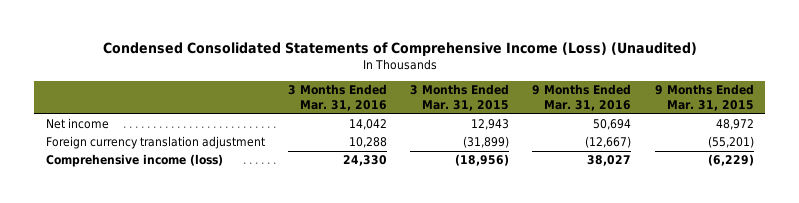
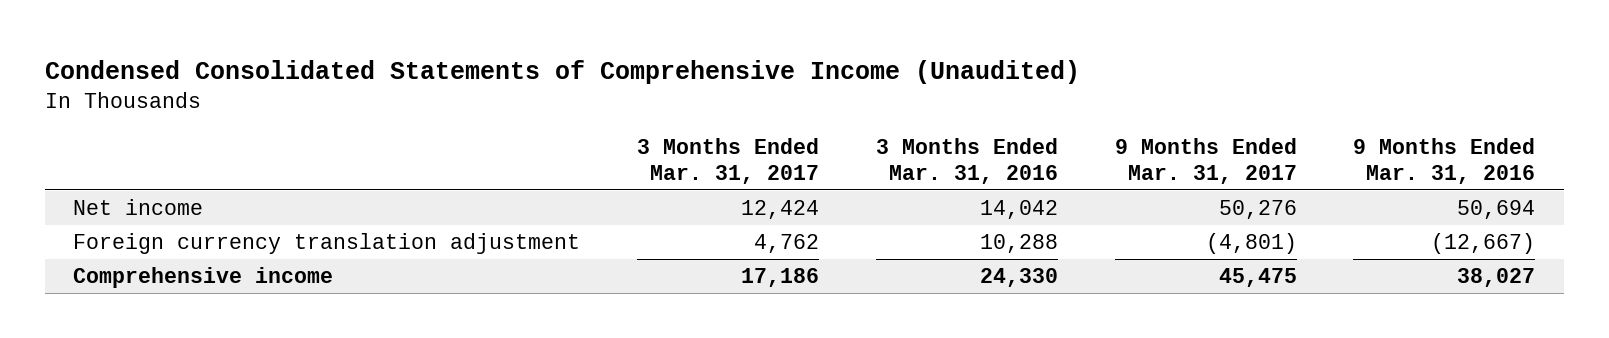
- Condensed Consolidated Statements of Comprehensive Income (Loss) (Unaudited)
+ Condensed Consolidated Statements of Comprehensive Income (Unaudited)
- | 3 Months Ended Mar. 31, 2016 | 3 Months Ended Mar. 31, 2015 | 9 Months Ended Mar. 31, 2016 | 9 Months Ended Mar. 31, 2015
+ | 3 Months Ended Mar. 31, 2017 | 3 Months Ended Mar. 31, 2016 | 9 Months Ended Mar. 31, 2017 | 9 Months Ended Mar. 31, 2016
- Comprehensive income (loss) | 24,330 | (18,956) | 38,027 | (6,229)
+ Comprehensive income | 17,186 | 24,330 | 45,475 | 38,027

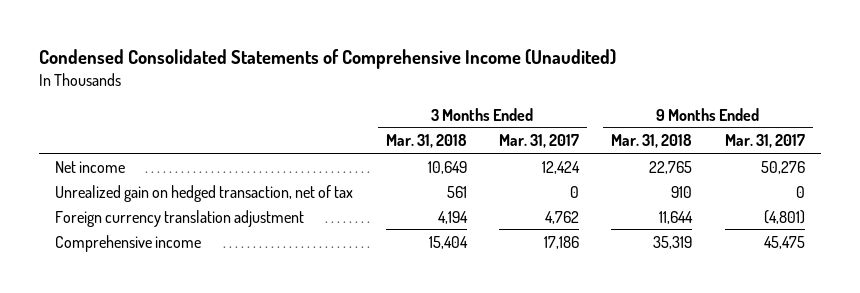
- | 3 Months Ended Mar. 31, 2017 | 3 Months Ended Mar. 31, 2016 | 9 Months Ended Mar. 31, 2017 | 9 Months Ended Mar. 31, 2016
+ | 3 Months Ended Mar. 31, 2018 | 3 Months Ended Mar. 31, 2017 | 9 Months Ended Mar. 31, 2018 | 9 Months Ended Mar. 31, 2017
+ Unrealized gain on hedged transaction, net of tax | 561 | 0 | 910 | 0

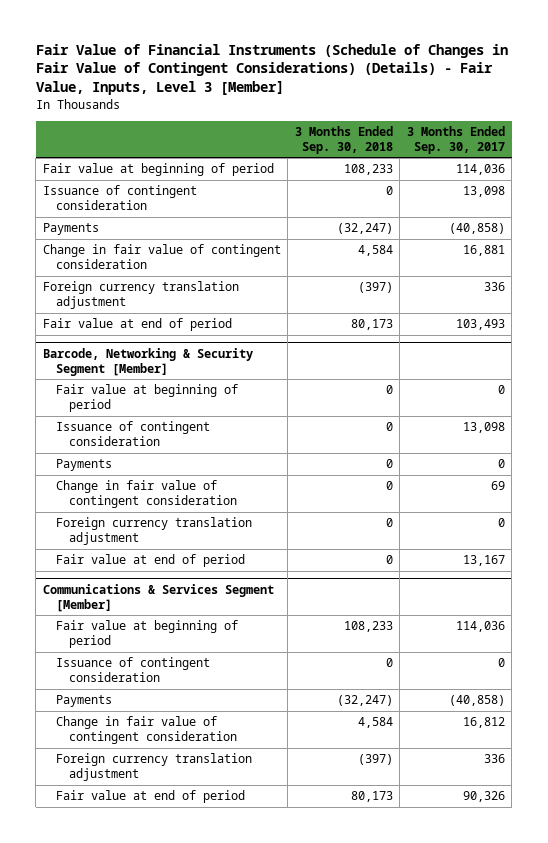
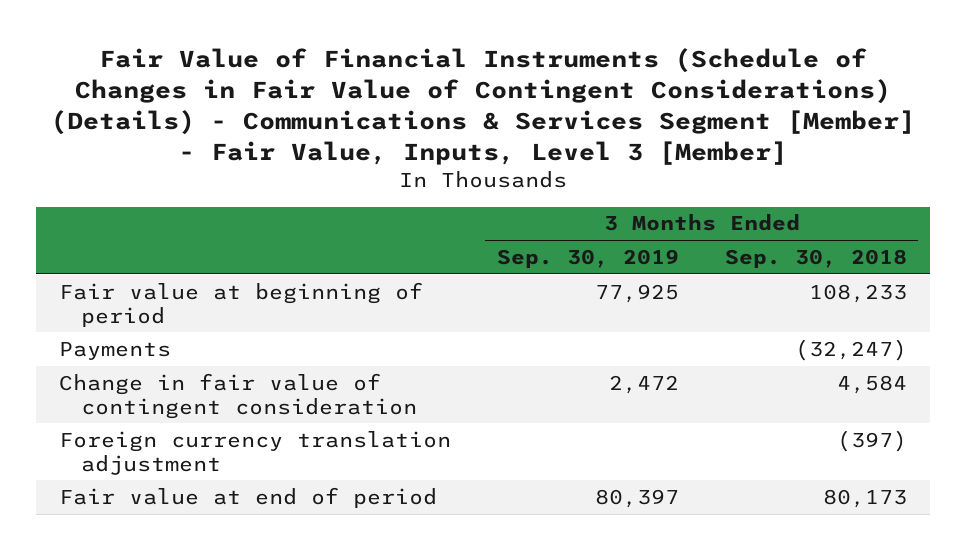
- Fair Value of Financial Instruments (Schedule of Changes in Fair Value of Contingent Considerations) (Details) - Fair Value, Inputs, Level 3 [Member]
+ Fair Value of Financial Instruments (Schedule of Changes in Fair Value of Contingent Considerations) (Details) - Communications & Services Segment [Member] - Fair Value, Inputs, Level 3 [Member]
- | 3 Months Ended Sep. 30, 2018 | 3 Months Ended Sep. 30, 2017
+ | 3 Months Ended Sep. 30, 2019 | 3 Months Ended Sep. 30, 2018
- Issuance of contingent consideration | 0 | 13,098
- Barcode, Networking & Security Segment [Member]
- Fair value at beginning of period | 0 | 0
- Issuance of contingent consideration | 0 | 13,098
- Payments | 0 | 0
- Change in fair value of contingent consideration | 0 | 69
- Foreign currency translation adjustment | 0 | 0
- Fair value at end of period | 0 | 13,167
- Communications & Services Segment [Member]
- Fair value at beginning of period | 108,233 | 114,036
- Issuance of contingent consideration | 0 | 0
- Payments | (32,247) | (40,858)
- Change in fair value of contingent consideration | 4,584 | 16,812
- Foreign currency translation adjustment | (397) | 336
- Fair value at end of period | 80,173 | 90,326

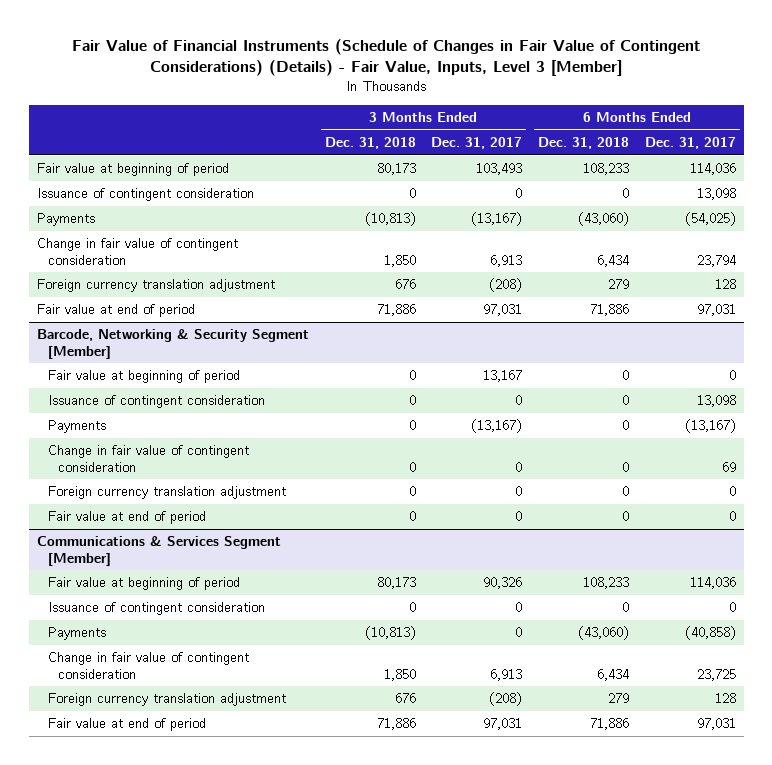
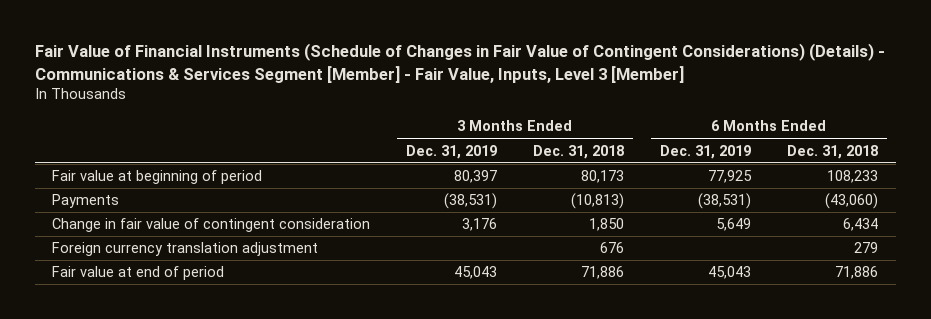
- Fair Value of Financial Instruments (Schedule of Changes in Fair Value of Contingent Considerations) (Details) - Fair Value, Inputs, Level 3 [Member]
+ Fair Value of Financial Instruments (Schedule of Changes in Fair Value of Contingent Considerations) (Details) - Communications & Services Segment [Member] - Fair Value, Inputs, Level 3 [Member]
- | 3 Months Ended Dec. 31, 2018 | 3 Months Ended Dec. 31, 2017 | 6 Months Ended Dec. 31, 2018 | 6 Months Ended Dec. 31, 2017
+ | 3 Months Ended Dec. 31, 2019 | 3 Months Ended Dec. 31, 2018 | 6 Months Ended Dec. 31, 2019 | 6 Months Ended Dec. 31, 2018
- Issuance of contingent consideration | 0 | 0 | 0 | 13,098
- Barcode, Networking & Security Segment [Member]
- Fair value at beginning of period | 0 | 13,167 | 0 | 0
- Issuance of contingent consideration | 0 | 0 | 0 | 13,098
- Payments | 0 | (13,167) | 0 | (13,167)
- Change in fair value of contingent consideration | 0 | 0 | 0 | 69
- Foreign currency translation adjustment | 0 | 0 | 0 | 0
- Fair value at end of period | 0 | 0 | 0 | 0
- Communications & Services Segment [Member]
- Fair value at beginning of period | 80,173 | 90,326 | 108,233 | 114,036
- Issuance of contingent consideration | 0 | 0 | 0 | 0
- Payments | (10,813) | 0 | (43,060) | (40,858)
- Change in fair value of contingent consideration | 1,850 | 6,913 | 6,434 | 23,725
- Foreign currency translation adjustment | 676 | (208) | 279 | 128
- Fair value at end of period | 71,886 | 97,031 | 71,886 | 97,031

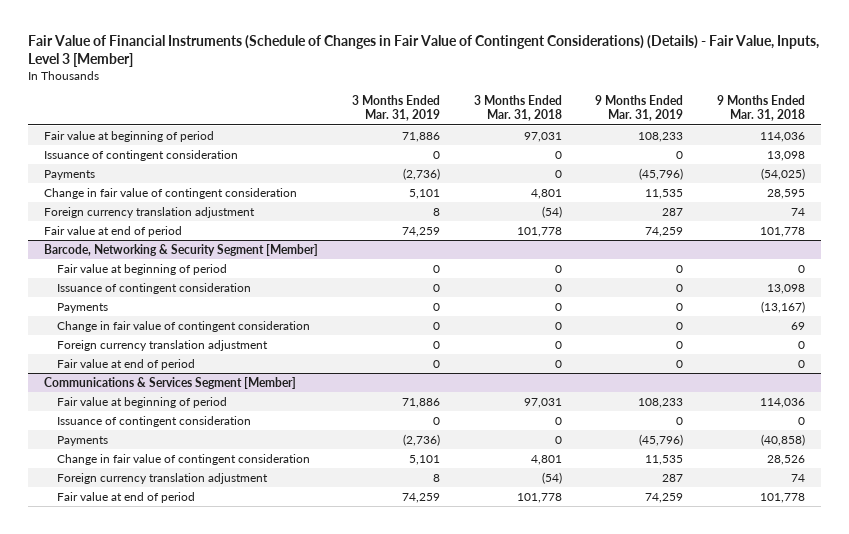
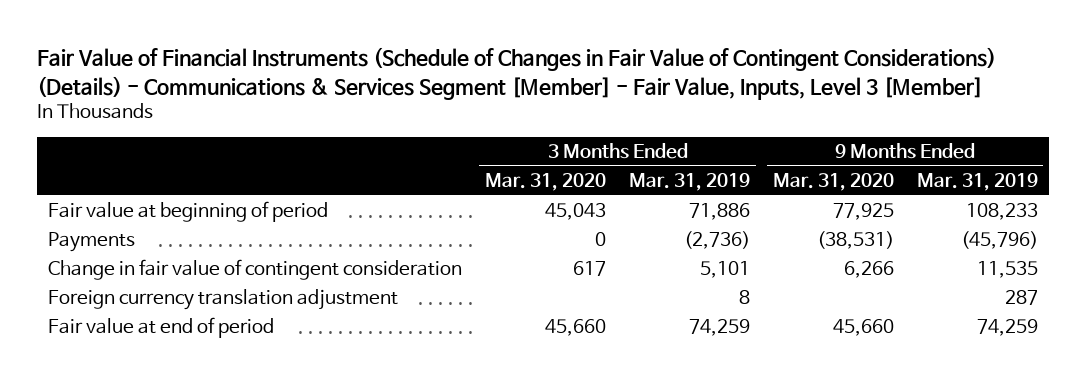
- Fair Value of Financial Instruments (Schedule of Changes in Fair Value of Contingent Considerations) (Details) - Fair Value, Inputs, Level 3 [Member]
+ Fair Value of Financial Instruments (Schedule of Changes in Fair Value of Contingent Considerations) (Details) - Communications & Services Segment [Member] - Fair Value, Inputs, Level 3 [Member]
- | 3 Months Ended Mar. 31, 2019 | 3 Months Ended Mar. 31, 2018 | 9 Months Ended Mar. 31, 2019 | 9 Months Ended Mar. 31, 2018
+ | 3 Months Ended Mar. 31, 2020 | 3 Months Ended Mar. 31, 2019 | 9 Months Ended Mar. 31, 2020 | 9 Months Ended Mar. 31, 2019
- Issuance of contingent consideration | 0 | 0 | 0 | 13,098
- Barcode, Networking & Security Segment [Member]
- Fair value at beginning of period | 0 | 0 | 0 | 0
- Issuance of contingent consideration | 0 | 0 | 0 | 13,098
- Payments | 0 | 0 | 0 | (13,167)
- Change in fair value of contingent consideration | 0 | 0 | 0 | 69
- Foreign currency translation adjustment | 0 | 0 | 0 | 0
- Fair value at end of period | 0 | 0 | 0 | 0
- Communications & Services Segment [Member]
- Fair value at beginning of period | 71,886 | 97,031 | 108,233 | 114,036
- Issuance of contingent consideration | 0 | 0 | 0 | 0
- Payments | (2,736) | 0 | (45,796) | (40,858)
- Change in fair value of contingent consideration | 5,101 | 4,801 | 11,535 | 28,526
- Foreign currency translation adjustment | 8 | (54) | 287 | 74
- Fair value at end of period | 74,259 | 101,778 | 74,259 | 101,778

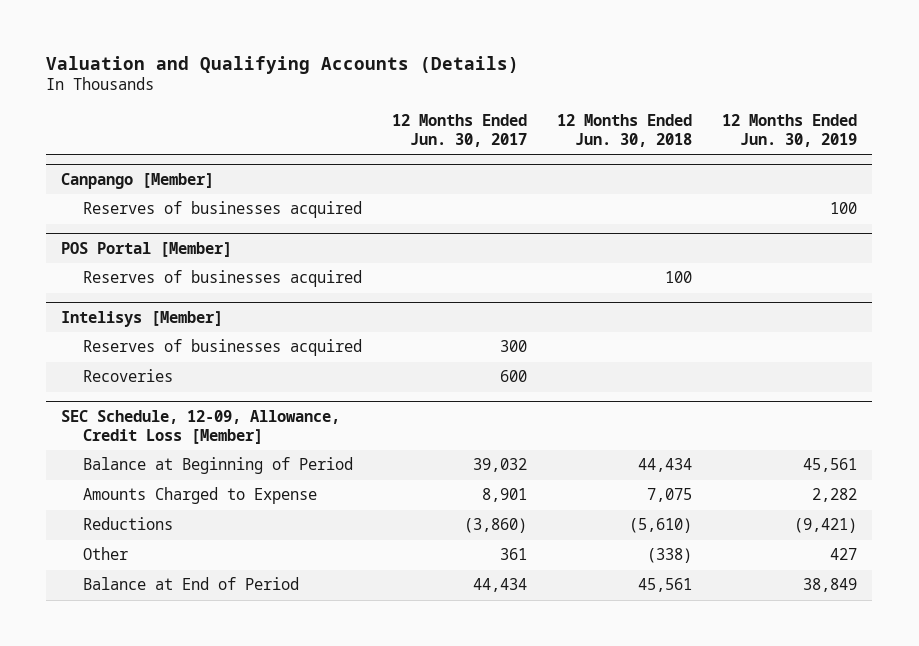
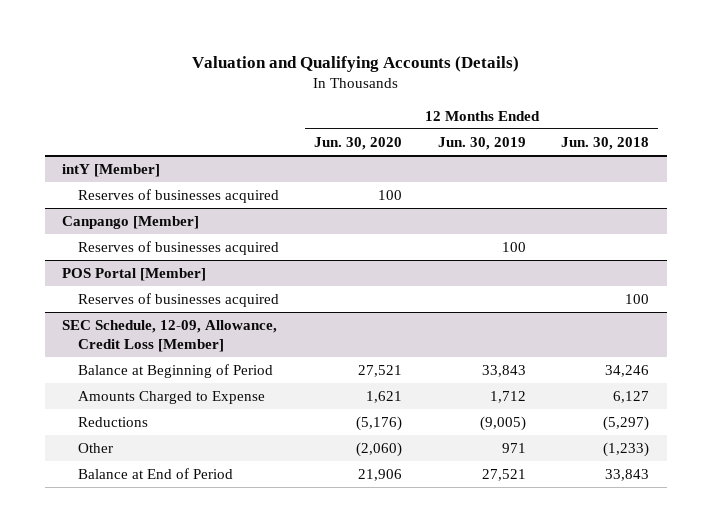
- | 12 Months Ended Jun. 30, 2017 | 12 Months Ended Jun. 30, 2018 | 12 Months Ended Jun. 30, 2019
+ | 12 Months Ended Jun. 30, 2020 | 12 Months Ended Jun. 30, 2019 | 12 Months Ended Jun. 30, 2018
+ intY [Member]
+ Reserves of businesses acquired | 100 | |
- Intelisys [Member]
- Reserves of businesses acquired | 300 | |
- Recoveries | 600 | |
@ SEC Schedule, 12-09, Allowance, Credit Loss [Member]
- Balance at Beginning of Period | 39,032 | 44,434 | 45,561
- Amounts Charged to Expense | 8,901 | 7,075 | 2,282
- Reductions | (3,860) | (5,610) | (9,421)
- Other | 361 | (338) | 427
- Balance at End of Period | 44,434 | 45,561 | 38,849
+ Balance at Beginning of Period | 27,521 | 33,843 | 34,246
+ Amounts Charged to Expense | 1,621 | 1,712 | 6,127
+ Reductions | (5,176) | (9,005) | (5,297)
+ Other | (2,060) | 971 | (1,233)
+ Balance at End of Period | 21,906 | 27,521 | 33,843

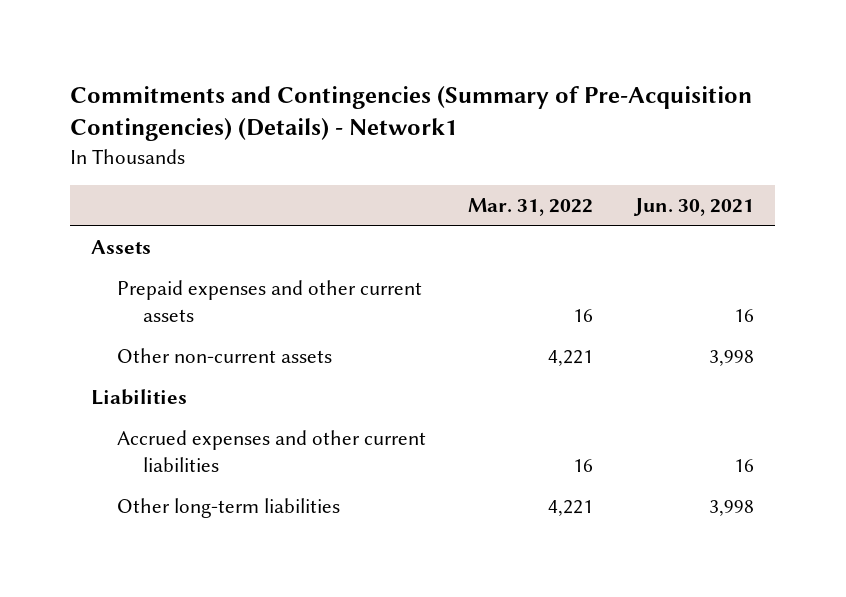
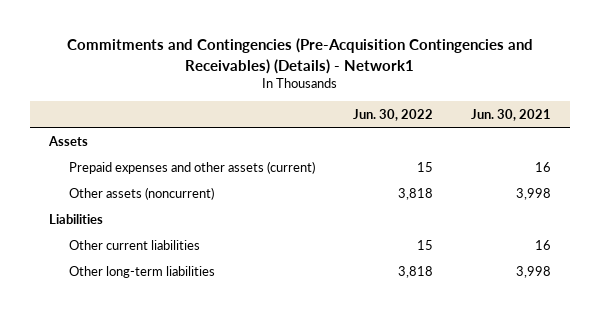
- Commitments and Contingencies (Summary of Pre-Acquisition Contingencies) (Details) - Network1
+ Commitments and Contingencies (Pre-Acquisition Contingencies and Receivables) (Details) - Network1
- | Mar. 31, 2022 | Jun. 30, 2021
+ | Jun. 30, 2022 | Jun. 30, 2021
- Prepaid expenses and other current assets | 16 | 16
- Other non-current assets | 4,221 | 3,998
+ Prepaid expenses and other assets (current) | 15 | 16
+ Other assets (noncurrent) | 3,818 | 3,998
- Accrued expenses and other current liabilities | 16 | 16
+ Other current liabilities | 15 | 16

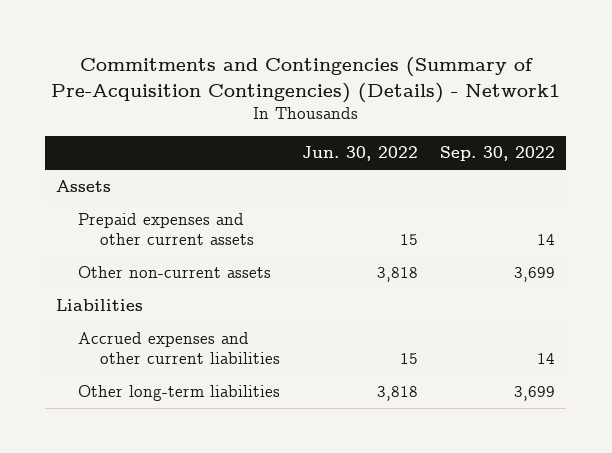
- Commitments and Contingencies (Pre-Acquisition Contingencies and Receivables) (Details) - Network1
+ Commitments and Contingencies (Summary of Pre-Acquisition Contingencies) (Details) - Network1
- | Jun. 30, 2022 | Jun. 30, 2021
+ | Jun. 30, 2022 | Sep. 30, 2022
- Prepaid expenses and other assets (current) | 15 | 16
- Other assets (noncurrent) | 3,818 | 3,998
+ Prepaid expenses and other current assets | 15 | 14
+ Other non-current assets | 3,818 | 3,699
- Other current liabilities | 15 | 16
+ Accrued expenses and other current liabilities | 15 | 14

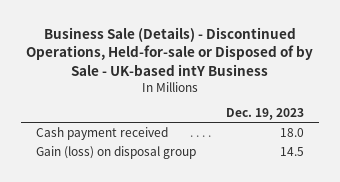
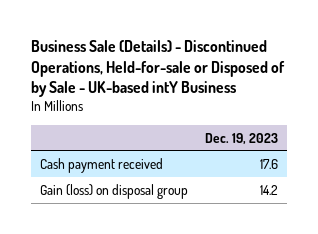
- Cash payment received | 18.0
- Gain (loss) on disposal group | 14.5
+ Cash payment received | 17.6
+ Gain (loss) on disposal group | 14.2

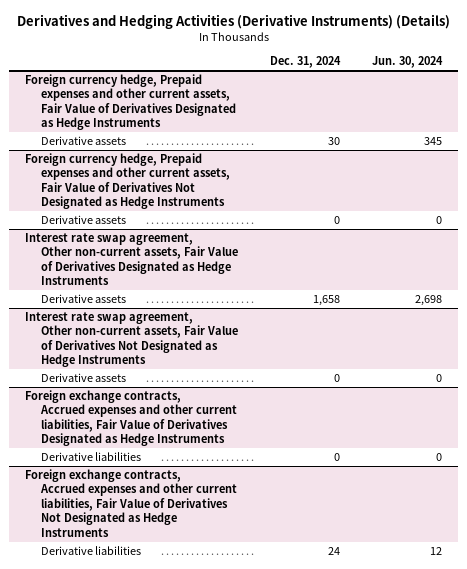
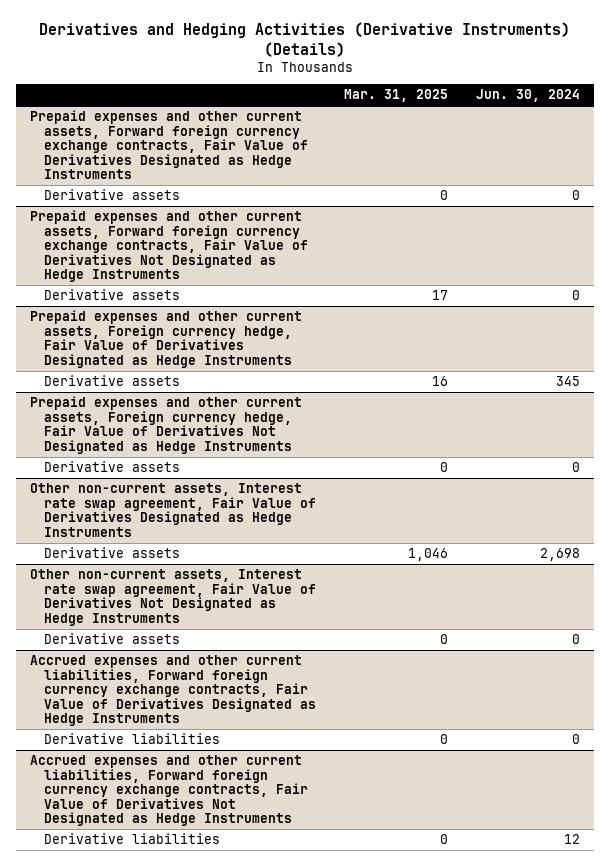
- | Dec. 31, 2024 | Jun. 30, 2024
+ | Mar. 31, 2025 | Jun. 30, 2024
- Foreign currency hedge, Prepaid expenses and other current assets, Fair Value of Derivatives Designated as Hedge Instruments
+ Prepaid expenses and other current assets, Forward foreign currency exchange contracts, Fair Value of Derivatives Designated as Hedge Instruments
+ Derivative assets | 0 | 0
+ Prepaid expenses and other current assets, Forward foreign currency exchange contracts, Fair Value of Derivatives Not Designated as Hedge Instruments
+ Derivative assets | 17 | 0
+ Prepaid expenses and other current assets, Foreign currency hedge, Fair Value of Derivatives Designated as Hedge Instruments
- Foreign currency hedge, Prepaid expenses and other current assets, Fair Value of Derivatives Not Designated as Hedge Instruments
+ Prepaid expenses and other current assets, Foreign currency hedge, Fair Value of Derivatives Not Designated as Hedge Instruments
- Interest rate swap agreement, Other non-current assets, Fair Value of Derivatives Designated as Hedge Instruments
+ Other non-current assets, Interest rate swap agreement, Fair Value of Derivatives Designated as Hedge Instruments
- Interest rate swap agreement, Other non-current assets, Fair Value of Derivatives Not Designated as Hedge Instruments
+ Other non-current assets, Interest rate swap agreement, Fair Value of Derivatives Not Designated as Hedge Instruments
- Foreign exchange contracts, Accrued expenses and other current liabilities, Fair Value of Derivatives Designated as Hedge Instruments
+ Accrued expenses and other current liabilities, Forward foreign currency exchange contracts, Fair Value of Derivatives Designated as Hedge Instruments
- Foreign exchange contracts, Accrued expenses and other current liabilities, Fair Value of Derivatives Not Designated as Hedge Instruments
+ Accrued expenses and other current liabilities, Forward foreign currency exchange contracts, Fair Value of Derivatives Not Designated as Hedge Instruments

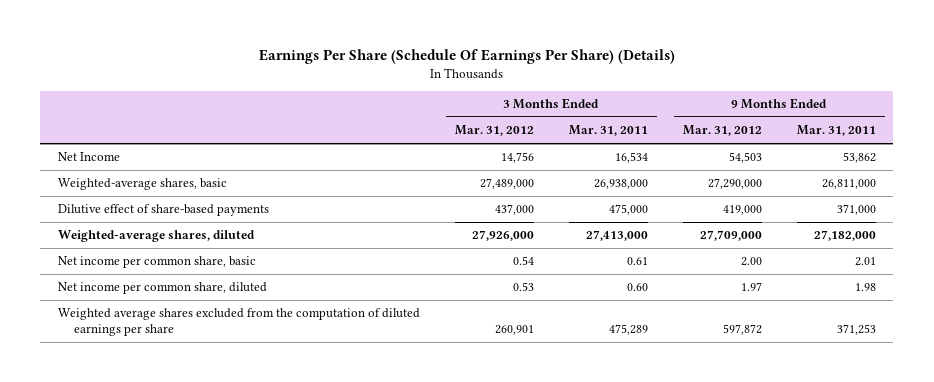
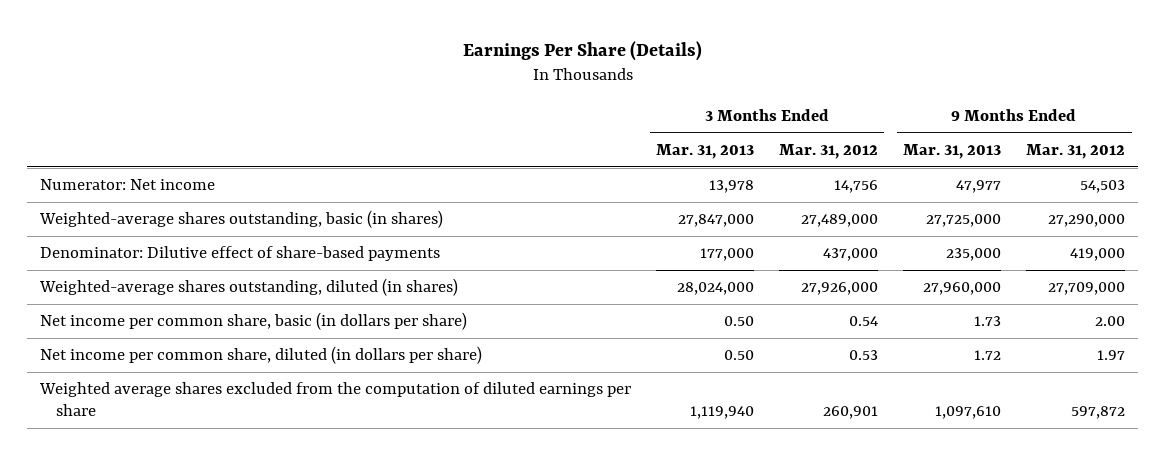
- Earnings Per Share (Schedule Of Earnings Per Share) (Details)
+ Earnings Per Share (Details)
- | 3 Months Ended Mar. 31, 2012 | 3 Months Ended Mar. 31, 2011 | 9 Months Ended Mar. 31, 2012 | 9 Months Ended Mar. 31, 2011
+ | 3 Months Ended Mar. 31, 2013 | 3 Months Ended Mar. 31, 2012 | 9 Months Ended Mar. 31, 2013 | 9 Months Ended Mar. 31, 2012
- Net Income | 14,756 | 16,534 | 54,503 | 53,862
- Weighted-average shares, basic | 27,489,000 | 26,938,000 | 27,290,000 | 26,811,000
- Dilutive effect of share-based payments | 437,000 | 475,000 | 419,000 | 371,000
- Weighted-average shares, diluted | 27,926,000 | 27,413,000 | 27,709,000 | 27,182,000
- Net income per common share, basic | 0.54 | 0.61 | 2.00 | 2.01
- Net income per common share, diluted | 0.53 | 0.60 | 1.97 | 1.98
+ Numerator: Net income | 13,978 | 14,756 | 47,977 | 54,503
+ Weighted-average shares outstanding, basic (in shares) | 27,847,000 | 27,489,000 | 27,725,000 | 27,290,000
+ Denominator: Dilutive effect of share-based payments | 177,000 | 437,000 | 235,000 | 419,000
+ Weighted-average shares outstanding, diluted (in shares) | 28,024,000 | 27,926,000 | 27,960,000 | 27,709,000
+ Net income per common share, basic (in dollars per share) | 0.50 | 0.54 | 1.73 | 2.00
+ Net income per common share, diluted (in dollars per share) | 0.50 | 0.53 | 1.72 | 1.97

